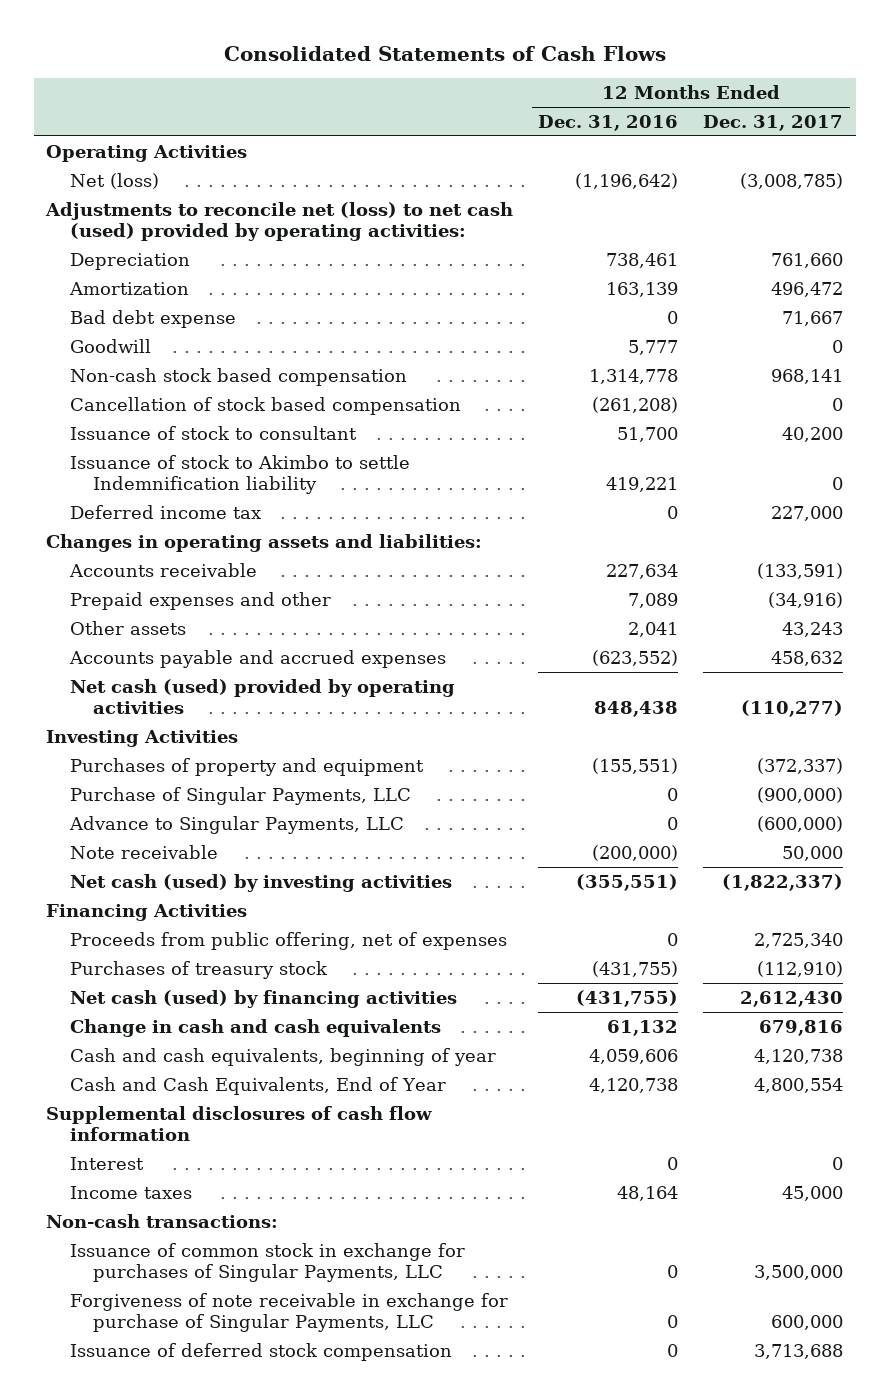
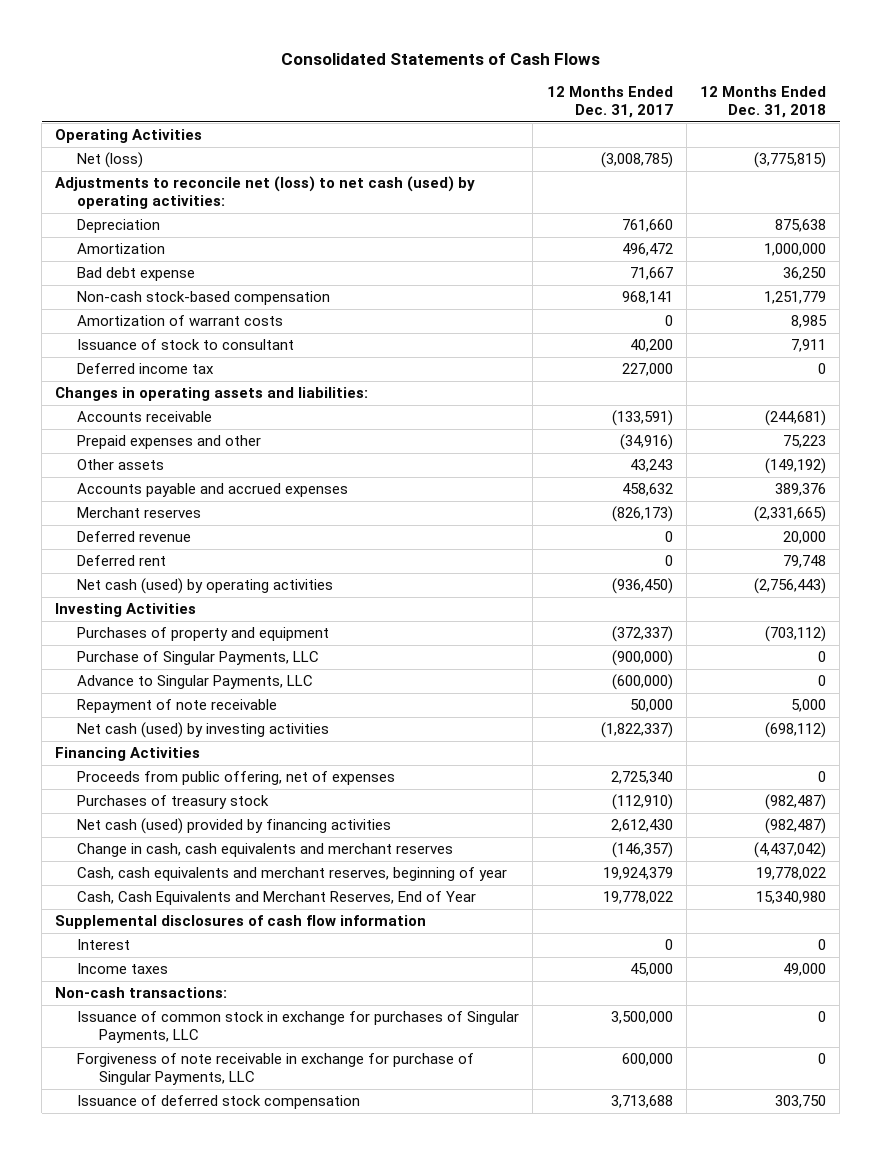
- | 12 Months Ended Dec. 31, 2016 | 12 Months Ended Dec. 31, 2017
+ | 12 Months Ended Dec. 31, 2017 | 12 Months Ended Dec. 31, 2018
- Adjustments to reconcile net (loss) to net cash (used) provided by operating activities:
+ Adjustments to reconcile net (loss) to net cash (used) by operating activities:
- Goodwill | 5,777 | 0
- Non-cash stock based compensation | 1,314,778 | 968,141
- Cancellation of stock based compensation | (261,208) | 0
+ Non-cash stock-based compensation | 968,141 | 1,251,779
+ Amortization of warrant costs | 0 | 8,985
- Issuance of stock to Akimbo to settle Indemnification liability | 419,221 | 0
- Net cash (used) provided by operating activities | 848,438 | (110,277)
+ Merchant reserves | (826,173) | (2,331,665)
+ Deferred revenue | 0 | 20,000
+ Deferred rent | 0 | 79,748
+ Net cash (used) by operating activities | (936,450) | (2,756,443)
- Note receivable | (200,000) | 50,000
+ Repayment of note receivable | 50,000 | 5,000
- Net cash (used) by financing activities | (431,755) | 2,612,430
- Change in cash and cash equivalents | 61,132 | 679,816
- Cash and cash equivalents, beginning of year | 4,059,606 | 4,120,738
- Cash and Cash Equivalents, End of Year | 4,120,738 | 4,800,554
+ Net cash (used) provided by financing activities | 2,612,430 | (982,487)
+ Change in cash, cash equivalents and merchant reserves | (146,357) | (4,437,042)
+ Cash, cash equivalents and merchant reserves, beginning of year | 19,924,379 | 19,778,022
+ Cash, Cash Equivalents and Merchant Reserves, End of Year | 19,778,022 | 15,340,980

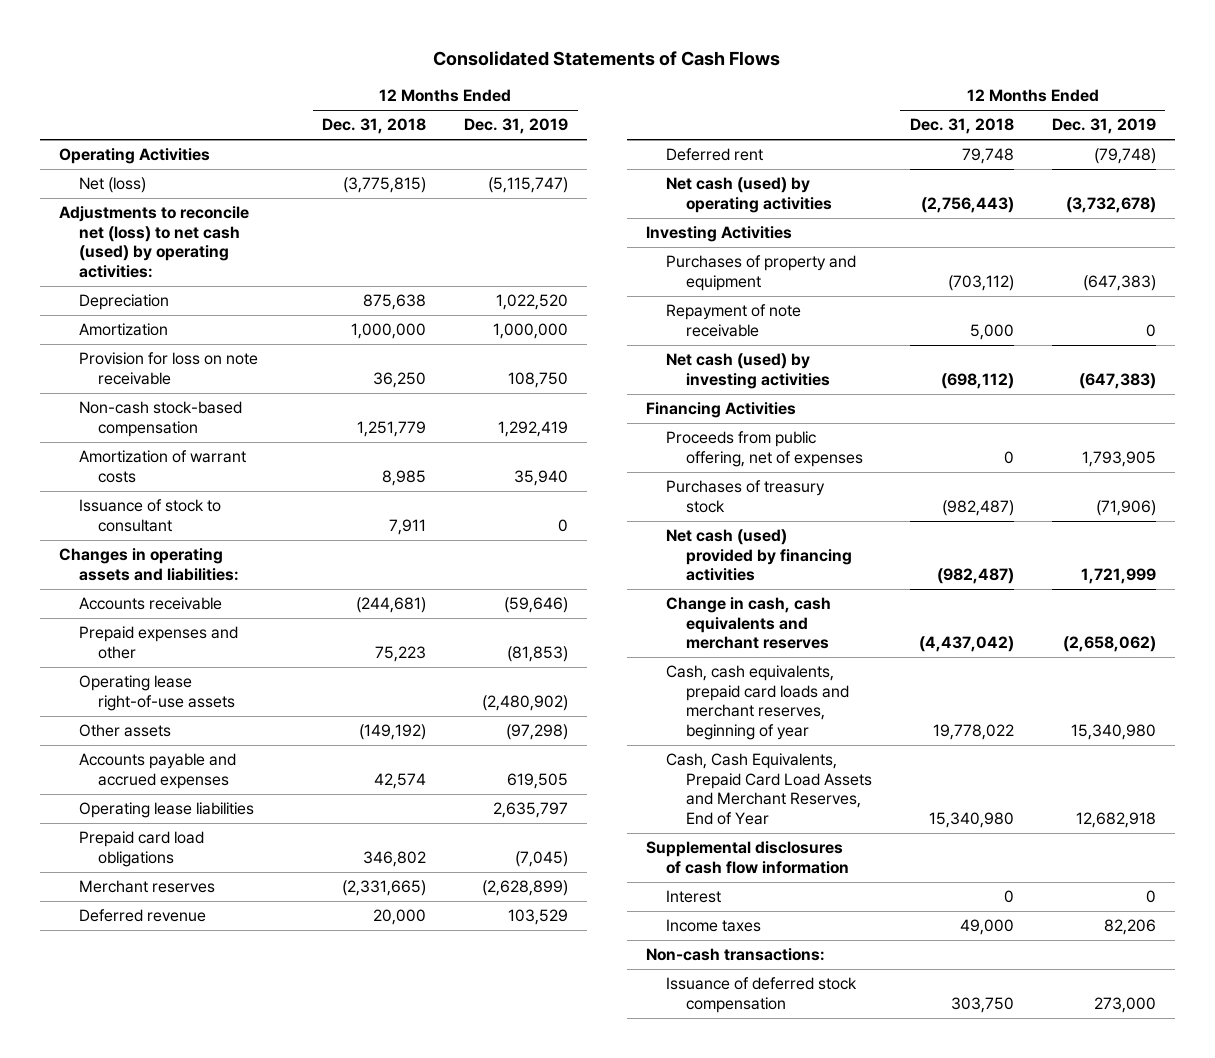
- | 12 Months Ended Dec. 31, 2017 | 12 Months Ended Dec. 31, 2018
+ | 12 Months Ended Dec. 31, 2018 | 12 Months Ended Dec. 31, 2019
- Bad debt expense | 71,667 | 36,250
+ Provision for loss on note receivable | 36,250 | 108,750
- Deferred income tax | 227,000 | 0
+ Operating lease right-of-use assets | | (2,480,902)
- Accounts payable and accrued expenses | 458,632 | 389,376
+ Accounts payable and accrued expenses | 42,574 | 619,505
+ Operating lease liabilities | | 2,635,797
+ Prepaid card load obligations | 346,802 | (7,045)
- Purchase of Singular Payments, LLC | (900,000) | 0
- Advance to Singular Payments, LLC | (600,000) | 0
- Cash, cash equivalents and merchant reserves, beginning of year | 19,924,379 | 19,778,022
- Cash, Cash Equivalents and Merchant Reserves, End of Year | 19,778,022 | 15,340,980
+ Cash, cash equivalents, prepaid card loads and merchant reserves, beginning of year | 19,778,022 | 15,340,980
+ Cash, Cash Equivalents, Prepaid Card Load Assets and Merchant Reserves, End of Year | 15,340,980 | 12,682,918
- Issuance of common stock in exchange for purchases of Singular Payments, LLC | 3,500,000 | 0
- Forgiveness of note receivable in exchange for purchase of Singular Payments, LLC | 600,000 | 0

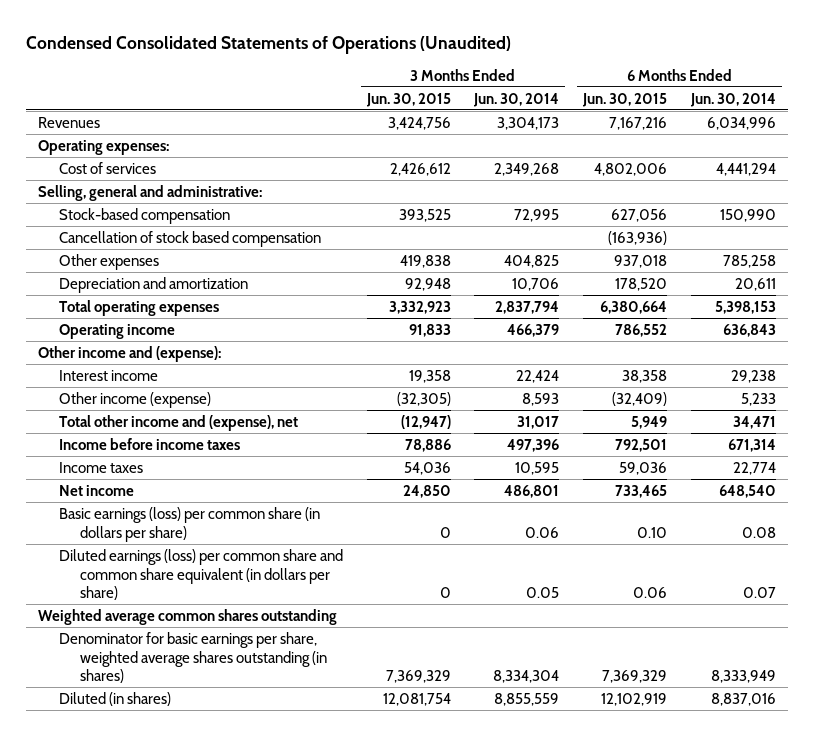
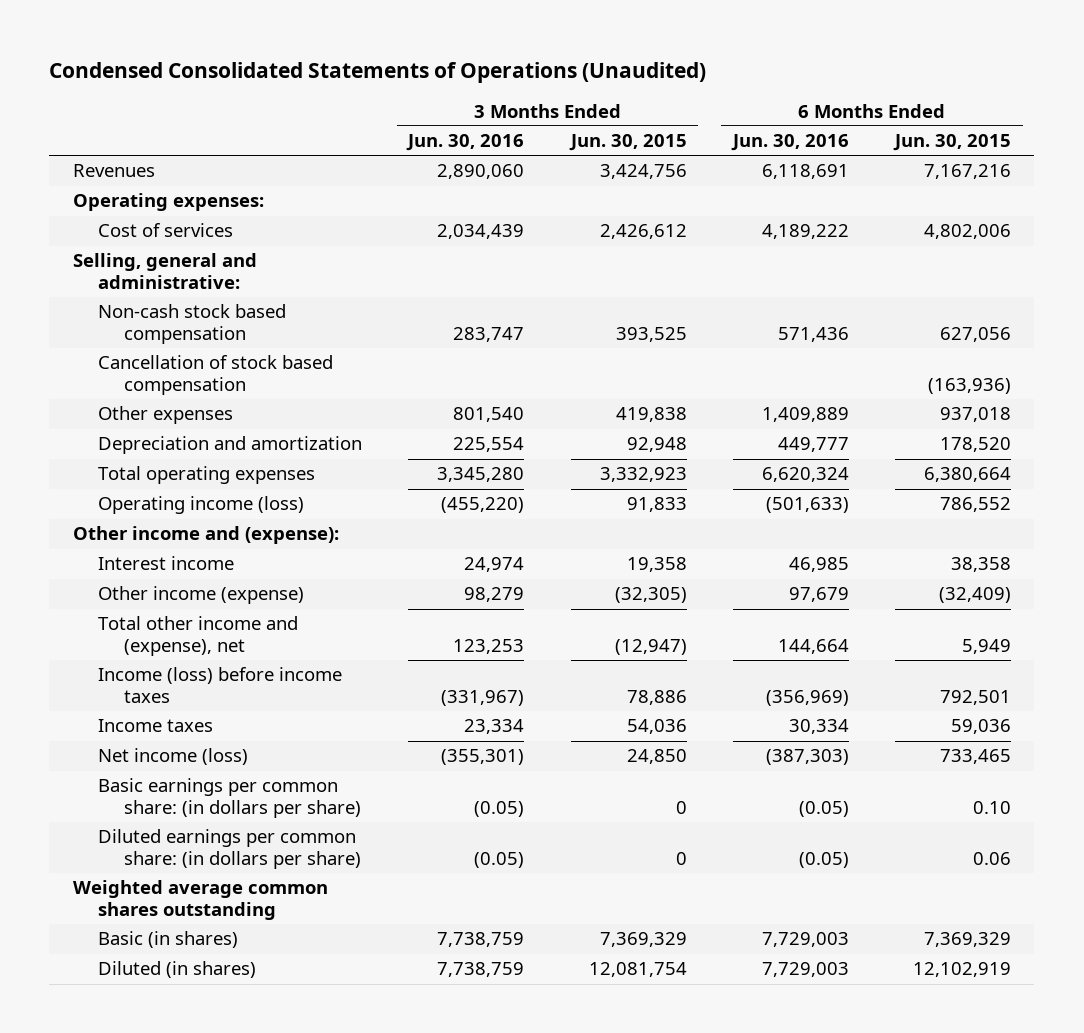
- | 3 Months Ended Jun. 30, 2015 | 3 Months Ended Jun. 30, 2014 | 6 Months Ended Jun. 30, 2015 | 6 Months Ended Jun. 30, 2014
+ | 3 Months Ended Jun. 30, 2016 | 3 Months Ended Jun. 30, 2015 | 6 Months Ended Jun. 30, 2016 | 6 Months Ended Jun. 30, 2015
- Stock-based compensation | 393,525 | 72,995 | 627,056 | 150,990
+ Non-cash stock based compensation | 283,747 | 393,525 | 571,436 | 627,056
- Operating income | 91,833 | 466,379 | 786,552 | 636,843
+ Operating income (loss) | (455,220) | 91,833 | (501,633) | 786,552
- Income before income taxes | 78,886 | 497,396 | 792,501 | 671,314
+ Income (loss) before income taxes | (331,967) | 78,886 | (356,969) | 792,501
- Net income | 24,850 | 486,801 | 733,465 | 648,540
- Basic earnings (loss) per common share (in dollars per share) | 0 | 0.06 | 0.10 | 0.08
- Diluted earnings (loss) per common share and common share equivalent (in dollars per share) | 0 | 0.05 | 0.06 | 0.07
+ Net income (loss) | (355,301) | 24,850 | (387,303) | 733,465
+ Basic earnings per common share: (in dollars per share) | (0.05) | 0 | (0.05) | 0.10
+ Diluted earnings per common share: (in dollars per share) | (0.05) | 0 | (0.05) | 0.06
- Denominator for basic earnings per share, weighted average shares outstanding (in shares) | 7,369,329 | 8,334,304 | 7,369,329 | 8,333,949
+ Basic (in shares) | 7,738,759 | 7,369,329 | 7,729,003 | 7,369,329

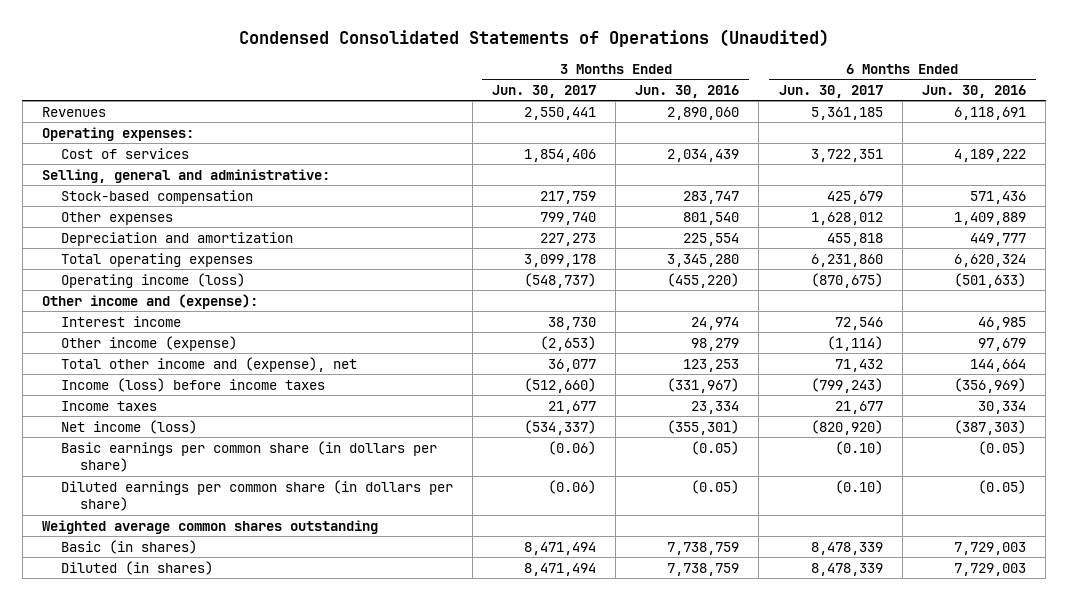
- | 3 Months Ended Jun. 30, 2016 | 3 Months Ended Jun. 30, 2015 | 6 Months Ended Jun. 30, 2016 | 6 Months Ended Jun. 30, 2015
+ | 3 Months Ended Jun. 30, 2017 | 3 Months Ended Jun. 30, 2016 | 6 Months Ended Jun. 30, 2017 | 6 Months Ended Jun. 30, 2016
- Non-cash stock based compensation | 283,747 | 393,525 | 571,436 | 627,056
- Cancellation of stock based compensation | | | | (163,936)
+ Stock-based compensation | 217,759 | 283,747 | 425,679 | 571,436
- Basic earnings per common share: (in dollars per share) | (0.05) | 0 | (0.05) | 0.10
- Diluted earnings per common share: (in dollars per share) | (0.05) | 0 | (0.05) | 0.06
+ Basic earnings per common share (in dollars per share) | (0.06) | (0.05) | (0.10) | (0.05)
+ Diluted earnings per common share (in dollars per share) | (0.06) | (0.05) | (0.10) | (0.05)

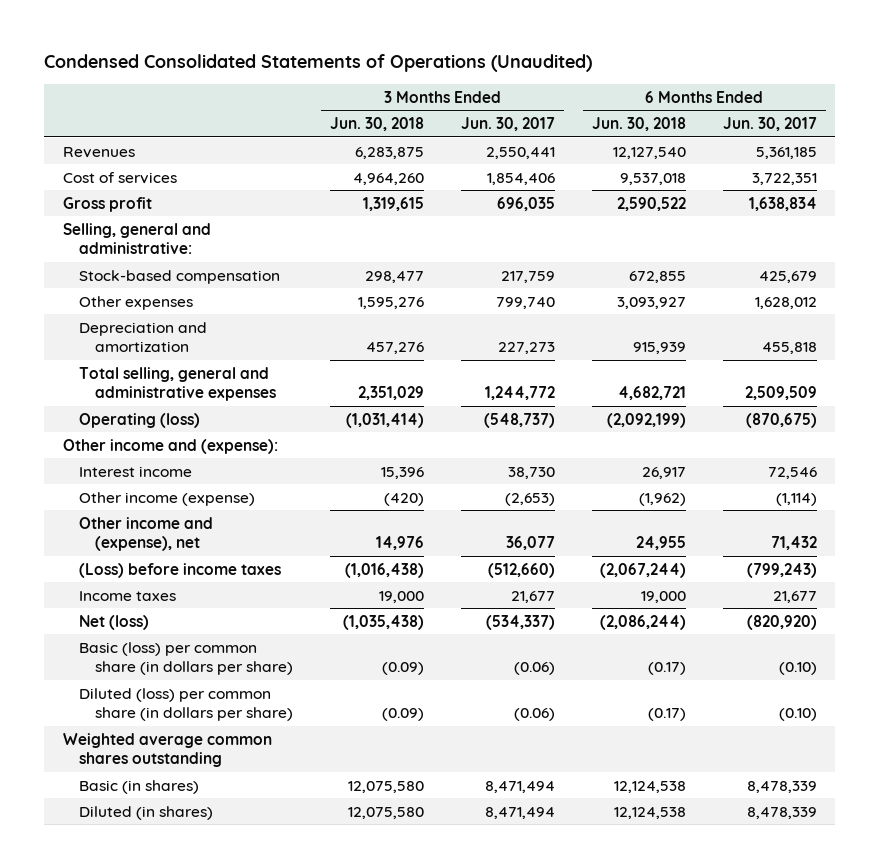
- | 3 Months Ended Jun. 30, 2017 | 3 Months Ended Jun. 30, 2016 | 6 Months Ended Jun. 30, 2017 | 6 Months Ended Jun. 30, 2016
+ | 3 Months Ended Jun. 30, 2018 | 3 Months Ended Jun. 30, 2017 | 6 Months Ended Jun. 30, 2018 | 6 Months Ended Jun. 30, 2017
- Operating expenses:
+ Gross profit | 1,319,615 | 696,035 | 2,590,522 | 1,638,834
- Total operating expenses | 3,099,178 | 3,345,280 | 6,231,860 | 6,620,324
- Operating income (loss) | (548,737) | (455,220) | (870,675) | (501,633)
+ Total selling, general and administrative expenses | 2,351,029 | 1,244,772 | 4,682,721 | 2,509,509
+ Operating (loss) | (1,031,414) | (548,737) | (2,092,199) | (870,675)
- Total other income and (expense), net | 36,077 | 123,253 | 71,432 | 144,664
- Income (loss) before income taxes | (512,660) | (331,967) | (799,243) | (356,969)
+ Other income and (expense), net | 14,976 | 36,077 | 24,955 | 71,432
+ (Loss) before income taxes | (1,016,438) | (512,660) | (2,067,244) | (799,243)
- Net income (loss) | (534,337) | (355,301) | (820,920) | (387,303)
- Basic earnings per common share (in dollars per share) | (0.06) | (0.05) | (0.10) | (0.05)
- Diluted earnings per common share (in dollars per share) | (0.06) | (0.05) | (0.10) | (0.05)
+ Net (loss) | (1,035,438) | (534,337) | (2,086,244) | (820,920)
+ Basic (loss) per common share (in dollars per share) | (0.09) | (0.06) | (0.17) | (0.10)
+ Diluted (loss) per common share (in dollars per share) | (0.09) | (0.06) | (0.17) | (0.10)

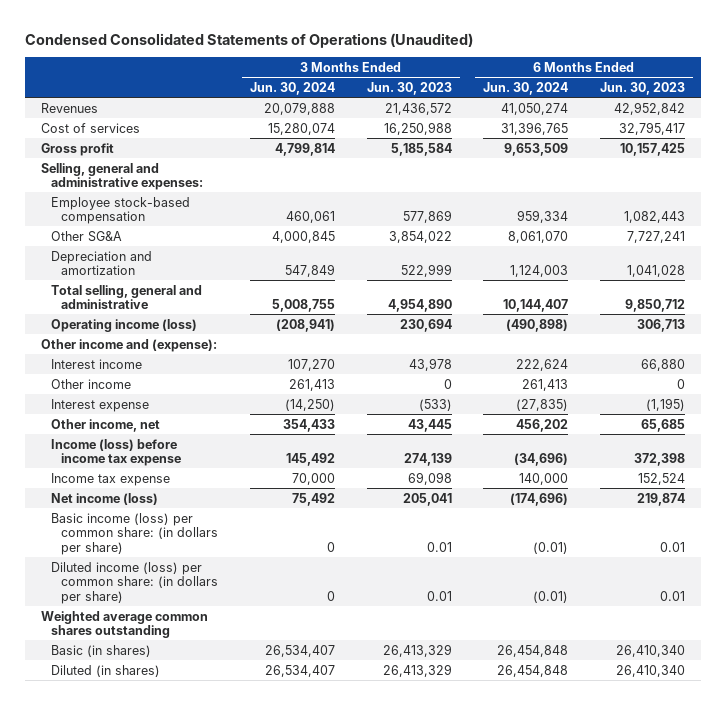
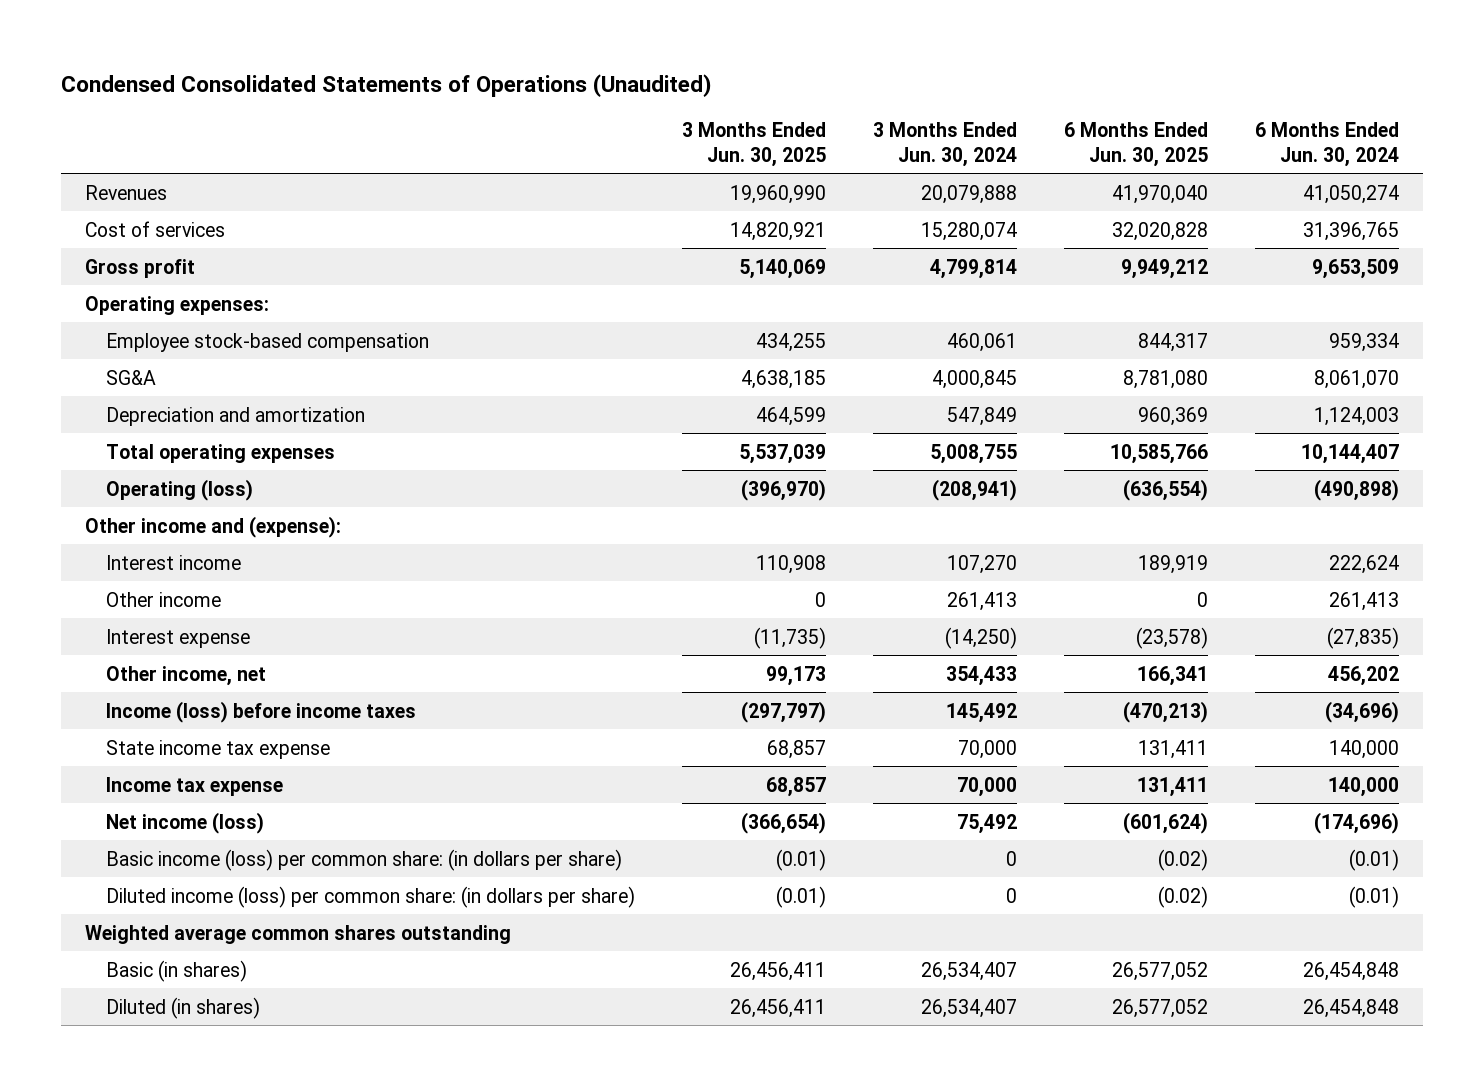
- | 3 Months Ended Jun. 30, 2024 | 3 Months Ended Jun. 30, 2023 | 6 Months Ended Jun. 30, 2024 | 6 Months Ended Jun. 30, 2023
+ | 3 Months Ended Jun. 30, 2025 | 3 Months Ended Jun. 30, 2024 | 6 Months Ended Jun. 30, 2025 | 6 Months Ended Jun. 30, 2024
- Selling, general and administrative expenses:
+ Operating expenses:
- Other SG&A | 4,000,845 | 3,854,022 | 8,061,070 | 7,727,241
+ SG&A | 4,638,185 | 4,000,845 | 8,781,080 | 8,061,070
- Total selling, general and administrative | 5,008,755 | 4,954,890 | 10,144,407 | 9,850,712
- Operating income (loss) | (208,941) | 230,694 | (490,898) | 306,713
+ Total operating expenses | 5,537,039 | 5,008,755 | 10,585,766 | 10,144,407
+ Operating (loss) | (396,970) | (208,941) | (636,554) | (490,898)
- Income (loss) before income tax expense | 145,492 | 274,139 | (34,696) | 372,398
+ Income (loss) before income taxes | (297,797) | 145,492 | (470,213) | (34,696)
+ State income tax expense | 68,857 | 70,000 | 131,411 | 140,000

